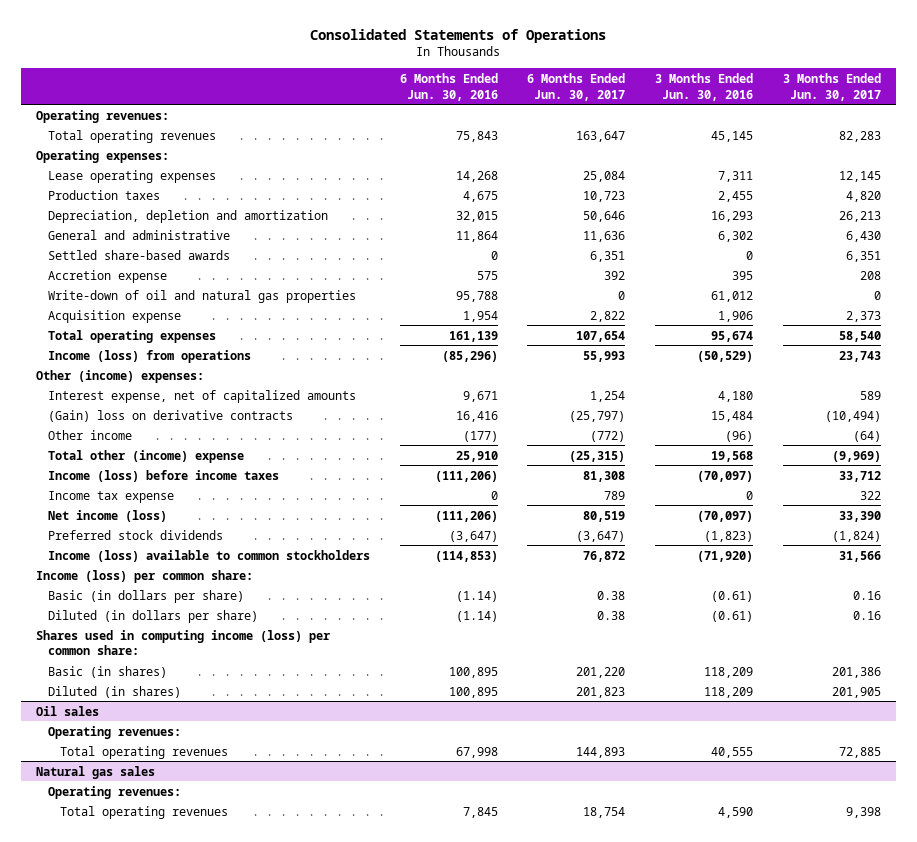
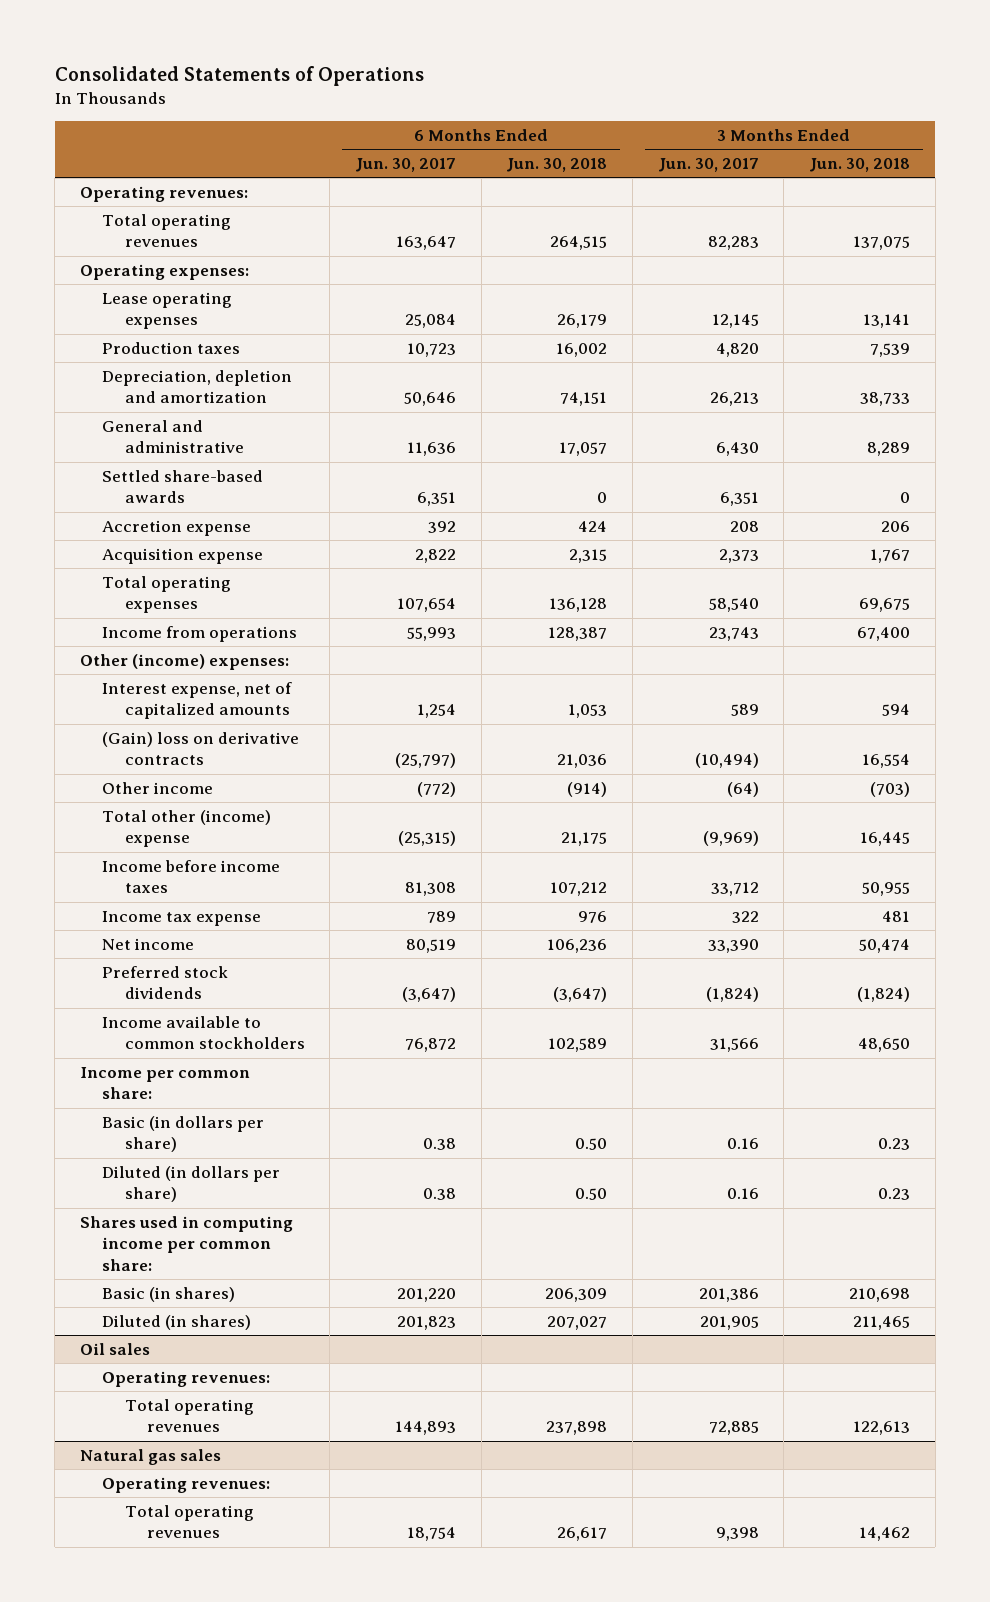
- | 6 Months Ended Jun. 30, 2016 | 6 Months Ended Jun. 30, 2017 | 3 Months Ended Jun. 30, 2016 | 3 Months Ended Jun. 30, 2017
+ | 6 Months Ended Jun. 30, 2017 | 6 Months Ended Jun. 30, 2018 | 3 Months Ended Jun. 30, 2017 | 3 Months Ended Jun. 30, 2018
- Write-down of oil and natural gas properties | 95,788 | 0 | 61,012 | 0
- Income (loss) from operations | (85,296) | 55,993 | (50,529) | 23,743
+ Income from operations | 55,993 | 128,387 | 23,743 | 67,400
- Income (loss) before income taxes | (111,206) | 81,308 | (70,097) | 33,712
+ Income before income taxes | 81,308 | 107,212 | 33,712 | 50,955
- Net income (loss) | (111,206) | 80,519 | (70,097) | 33,390
+ Net income | 80,519 | 106,236 | 33,390 | 50,474
- Income (loss) available to common stockholders | (114,853) | 76,872 | (71,920) | 31,566
- Income (loss) per common share:
+ Income available to common stockholders | 76,872 | 102,589 | 31,566 | 48,650
+ Income per common share:
- Shares used in computing income (loss) per common share:
+ Shares used in computing income per common share:

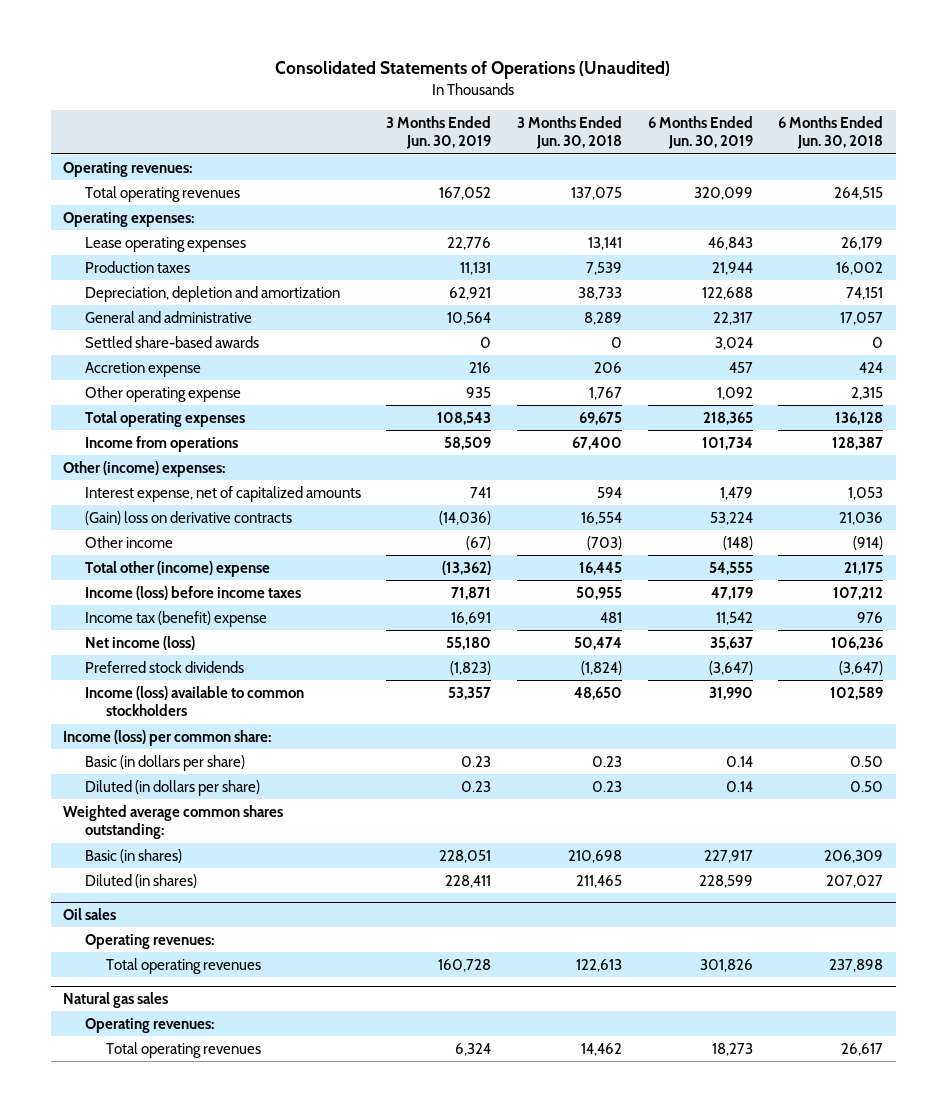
- Consolidated Statements of Operations
+ Consolidated Statements of Operations (Unaudited)
- | 6 Months Ended Jun. 30, 2017 | 6 Months Ended Jun. 30, 2018 | 3 Months Ended Jun. 30, 2017 | 3 Months Ended Jun. 30, 2018
+ | 3 Months Ended Jun. 30, 2019 | 3 Months Ended Jun. 30, 2018 | 6 Months Ended Jun. 30, 2019 | 6 Months Ended Jun. 30, 2018
- Acquisition expense | 2,822 | 2,315 | 2,373 | 1,767
+ Other operating expense | 935 | 1,767 | 1,092 | 2,315
- Income before income taxes | 81,308 | 107,212 | 33,712 | 50,955
- Income tax expense | 789 | 976 | 322 | 481
- Net income | 80,519 | 106,236 | 33,390 | 50,474
+ Income (loss) before income taxes | 71,871 | 50,955 | 47,179 | 107,212
+ Income tax (benefit) expense | 16,691 | 481 | 11,542 | 976
+ Net income (loss) | 55,180 | 50,474 | 35,637 | 106,236
- Income available to common stockholders | 76,872 | 102,589 | 31,566 | 48,650
- Income per common share:
+ Income (loss) available to common stockholders | 53,357 | 48,650 | 31,990 | 102,589
+ Income (loss) per common share:
- Shares used in computing income per common share:
+ Weighted average common shares outstanding:

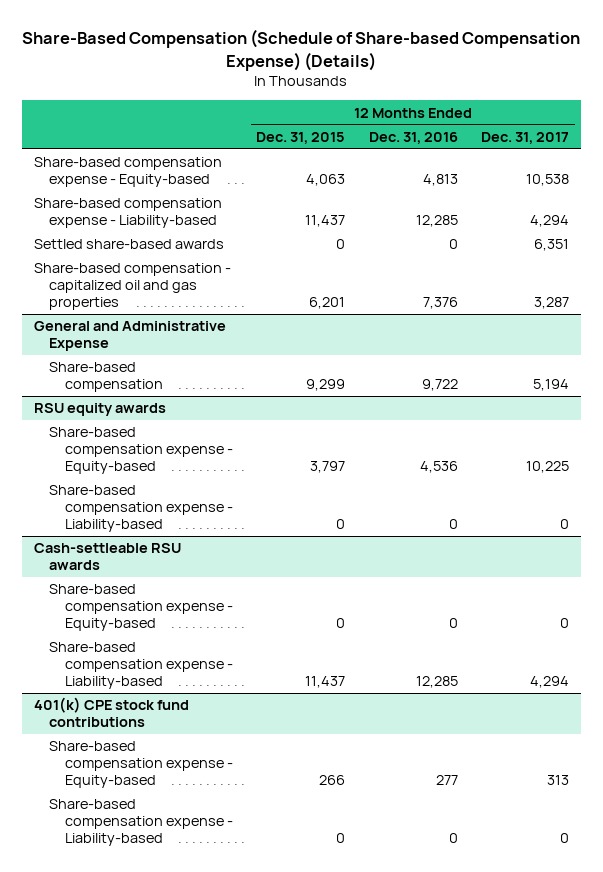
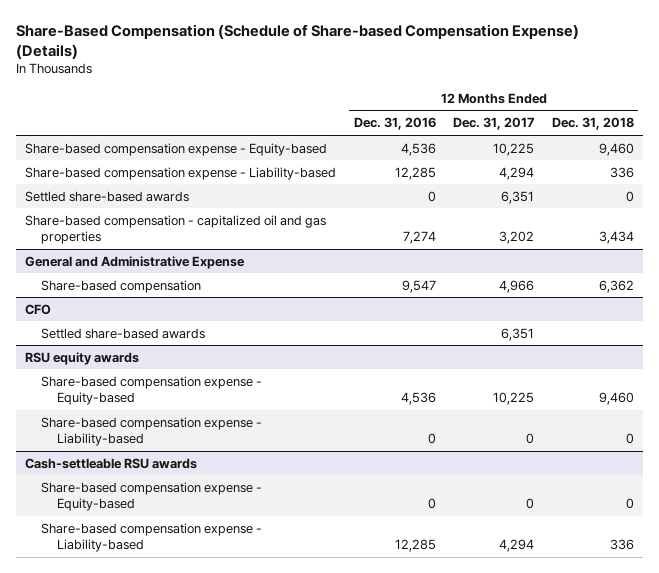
- | 12 Months Ended Dec. 31, 2015 | 12 Months Ended Dec. 31, 2016 | 12 Months Ended Dec. 31, 2017
+ | 12 Months Ended Dec. 31, 2016 | 12 Months Ended Dec. 31, 2017 | 12 Months Ended Dec. 31, 2018
- Share-based compensation expense - Equity-based | 4,063 | 4,813 | 10,538
+ Share-based compensation expense - Equity-based | 4,536 | 10,225 | 9,460
- Share-based compensation - capitalized oil and gas properties | 6,201 | 7,376 | 3,287
+ Share-based compensation - capitalized oil and gas properties | 7,274 | 3,202 | 3,434
@ General and Administrative Expense
- Share-based compensation | 9,299 | 9,722 | 5,194
+ Share-based compensation | 9,547 | 4,966 | 6,362
+ CFO
+ Settled share-based awards | | 6,351 |
- 401(k) CPE stock fund contributions
- Share-based compensation expense - Equity-based | 266 | 277 | 313
- Share-based compensation expense - Liability-based | 0 | 0 | 0

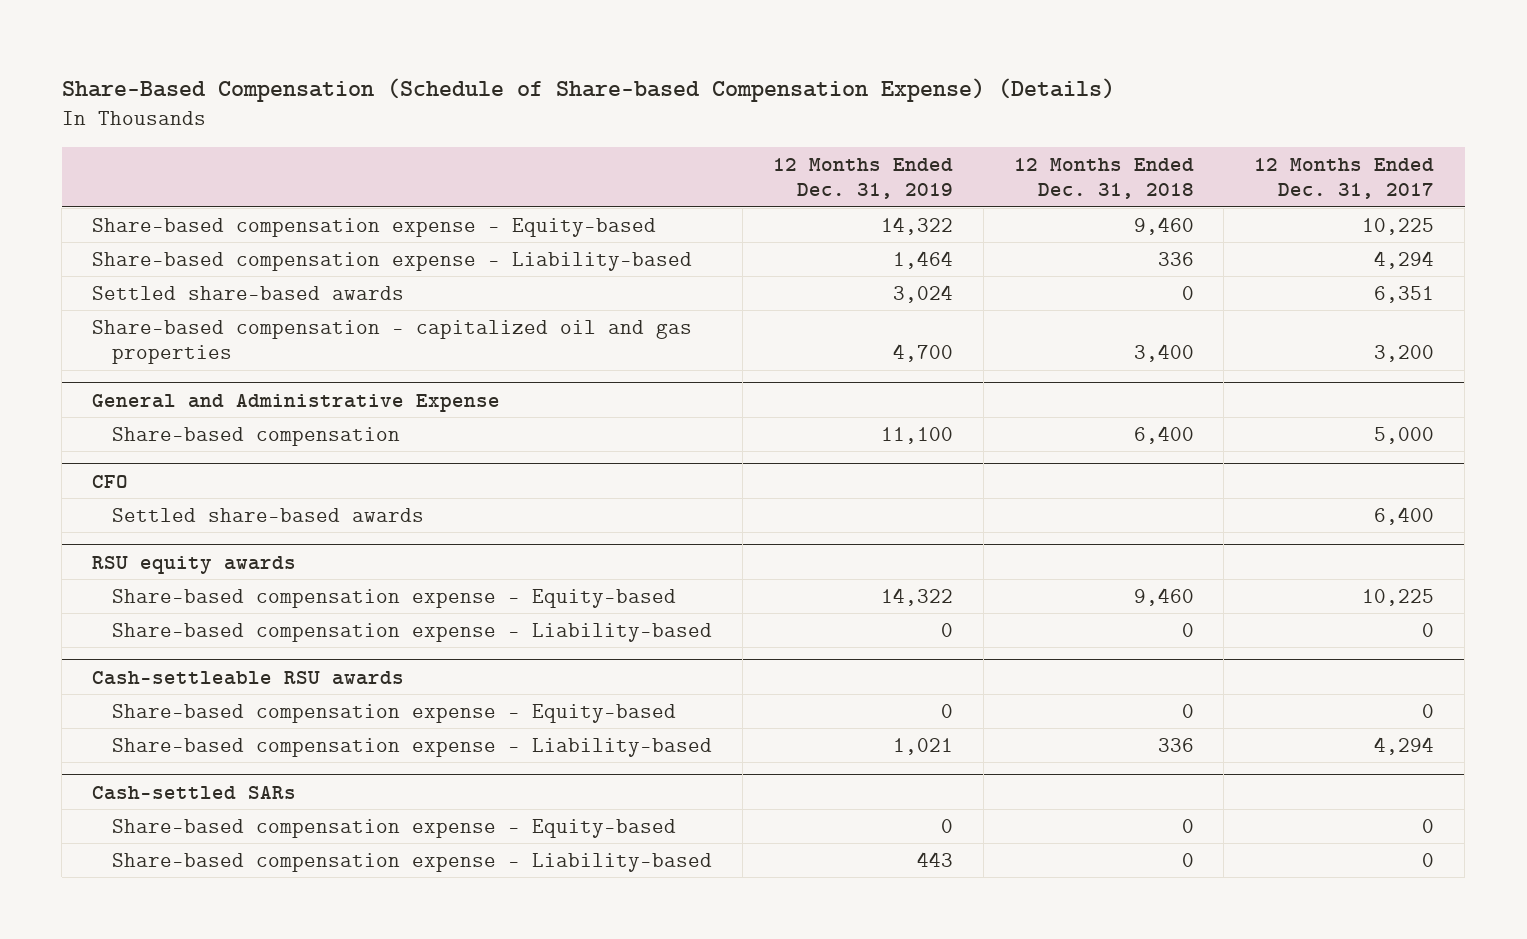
- | 12 Months Ended Dec. 31, 2016 | 12 Months Ended Dec. 31, 2017 | 12 Months Ended Dec. 31, 2018
+ | 12 Months Ended Dec. 31, 2019 | 12 Months Ended Dec. 31, 2018 | 12 Months Ended Dec. 31, 2017
- Share-based compensation - capitalized oil and gas properties | 7,274 | 3,202 | 3,434
+ Share-based compensation - capitalized oil and gas properties | 4,700 | 3,400 | 3,200
@ General and Administrative Expense
- Share-based compensation | 9,547 | 4,966 | 6,362
+ Share-based compensation | 11,100 | 6,400 | 5,000
@ CFO
- Settled share-based awards | | 6,351 |
+ Settled share-based awards | | | 6,400
+ Cash-settled SARs
+ Share-based compensation expense - Equity-based | 0 | 0 | 0
+ Share-based compensation expense - Liability-based | 443 | 0 | 0

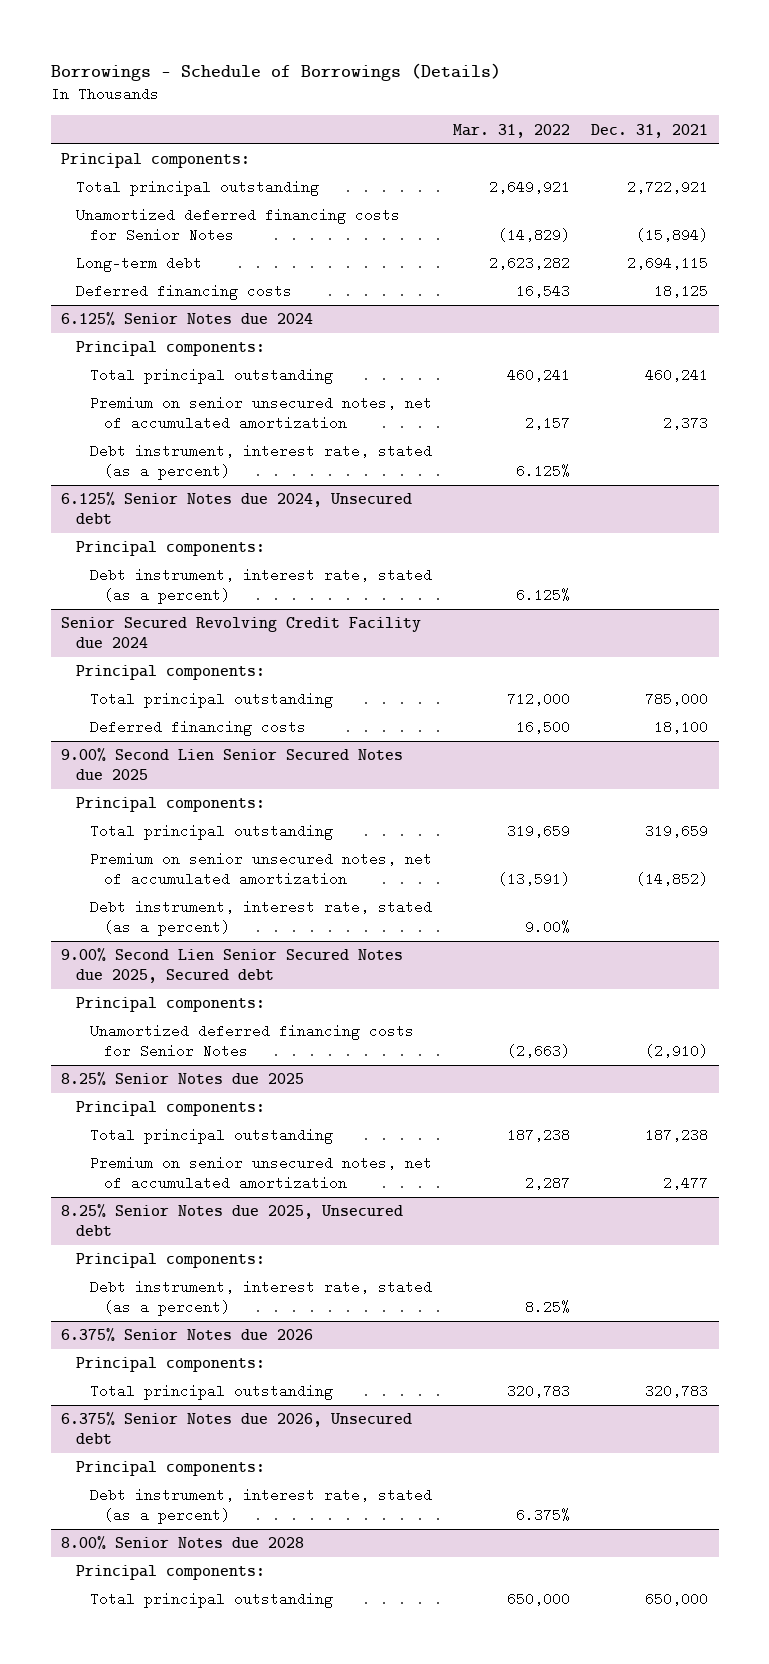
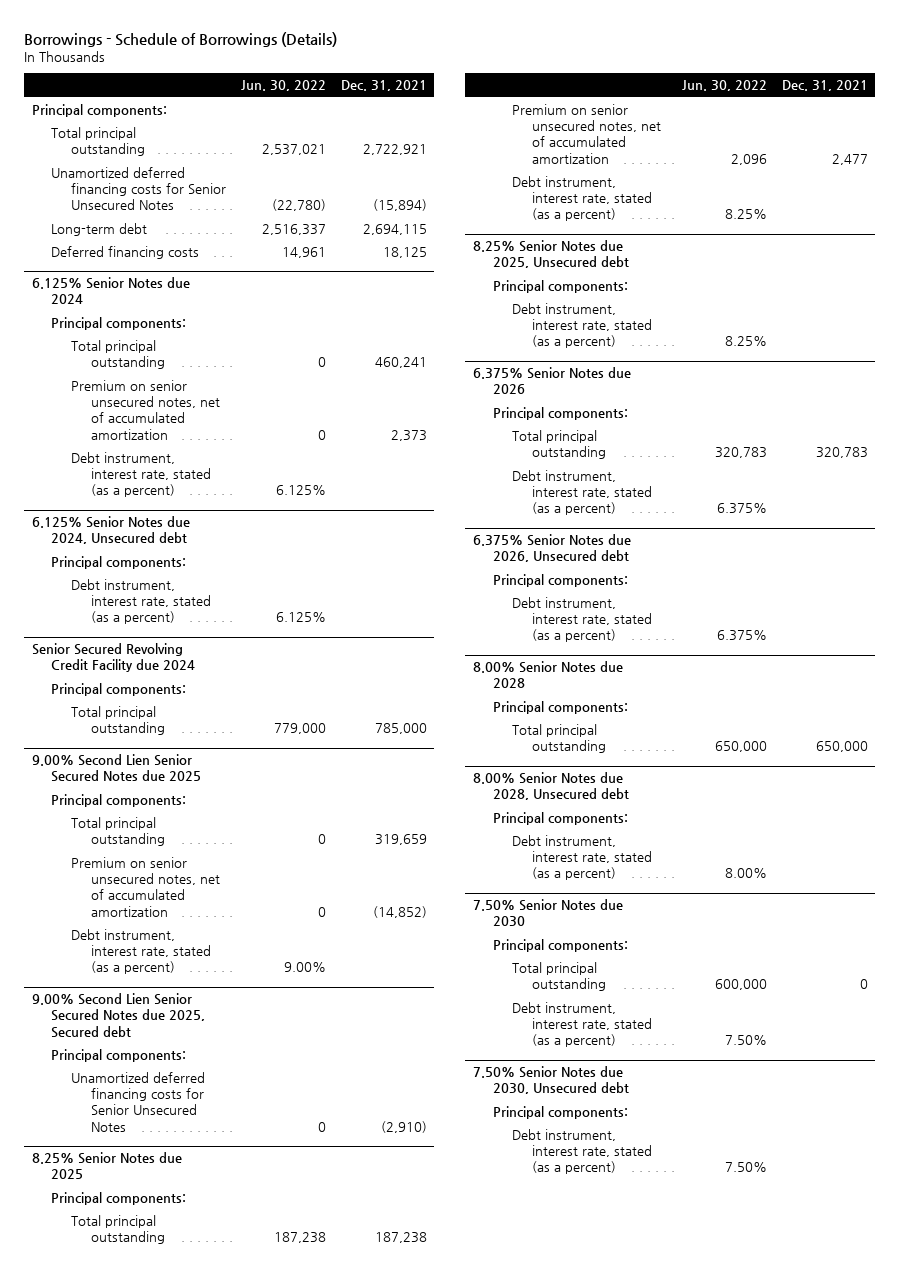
- | Mar. 31, 2022 | Dec. 31, 2021
+ | Jun. 30, 2022 | Dec. 31, 2021
- Unamortized deferred financing costs for Senior Notes | (14,829) | (15,894)
+ Unamortized deferred financing costs for Senior Unsecured Notes | (22,780) | (15,894)
@ Senior Secured Revolving Credit Facility due 2024
- Deferred financing costs | 16,500 | 18,100
@ 9.00% Second Lien Senior Secured Notes due 2025, Secured debt
- Unamortized deferred financing costs for Senior Notes | (2,663) | (2,910)
+ Unamortized deferred financing costs for Senior Unsecured Notes | 0 | (2,910)
@ 8.25% Senior Notes due 2025
+ Debt instrument, interest rate, stated (as a percent) | 8.25% |
@ 6.375% Senior Notes due 2026
+ Debt instrument, interest rate, stated (as a percent) | 6.375% |
+ 8.00% Senior Notes due 2028, Unsecured debt
+ Principal components:
+ Debt instrument, interest rate, stated (as a percent) | 8.00% |
+ 7.50% Senior Notes due 2030
+ Principal components:
+ Total principal outstanding | 600,000 | 0
+ Debt instrument, interest rate, stated (as a percent) | 7.50% |
+ 7.50% Senior Notes due 2030, Unsecured debt
+ Principal components:
+ Debt instrument, interest rate, stated (as a percent) | 7.50% |

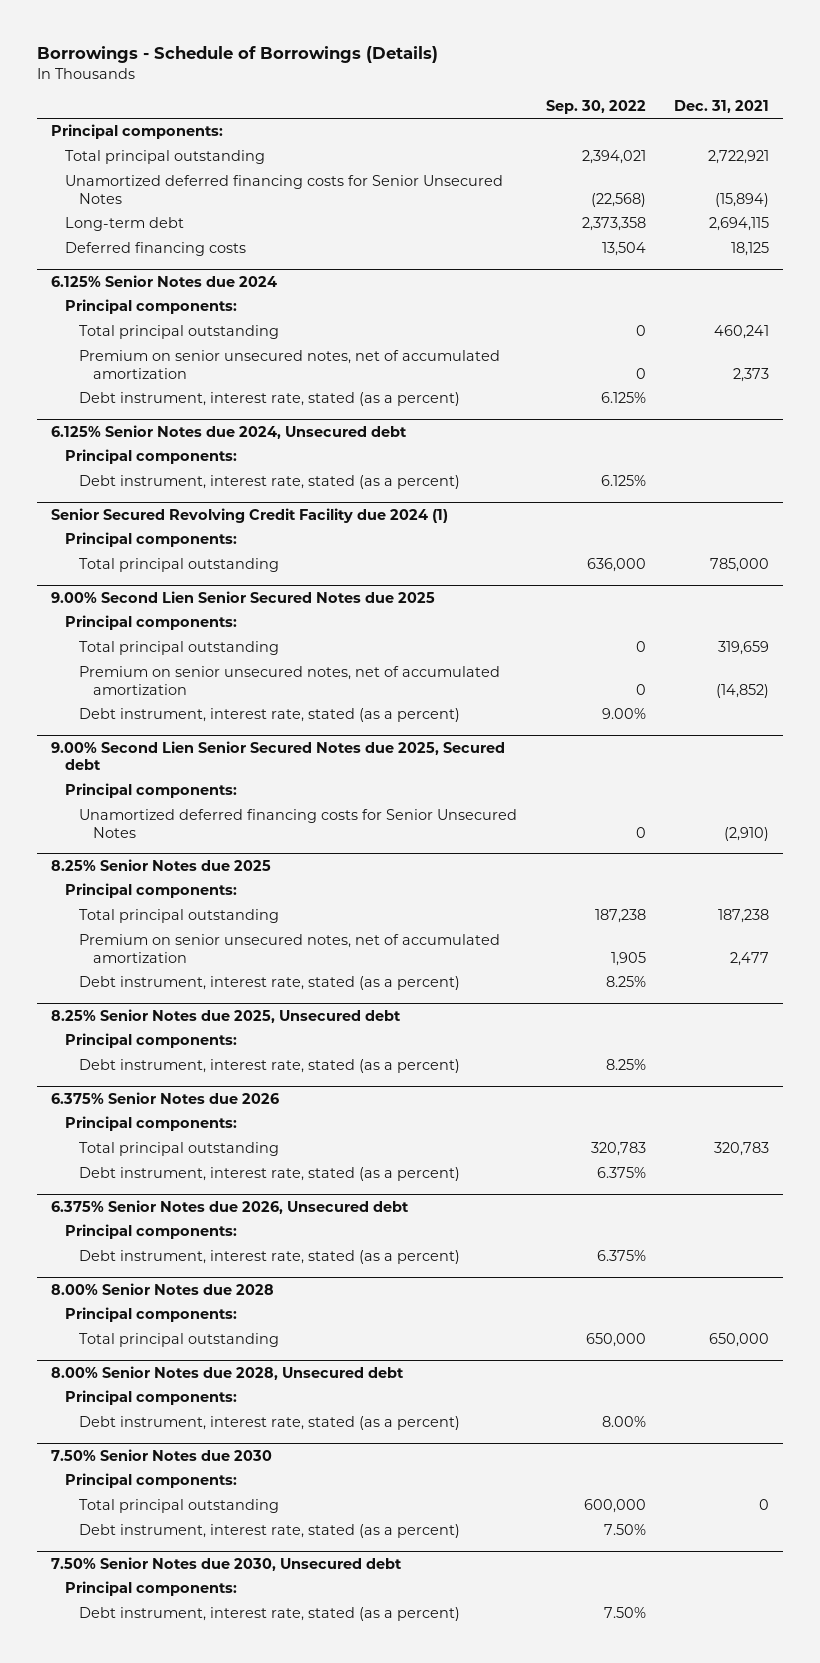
- | Jun. 30, 2022 | Dec. 31, 2021
+ | Sep. 30, 2022 | Dec. 31, 2021
- Senior Secured Revolving Credit Facility due 2024
+ Senior Secured Revolving Credit Facility due 2024 (1)

